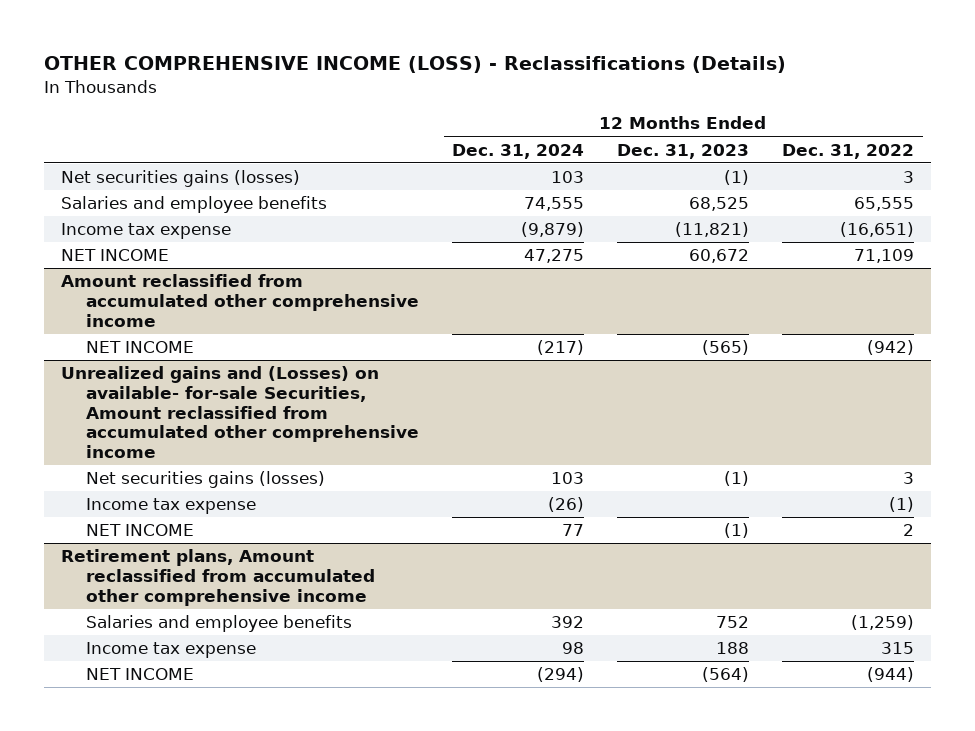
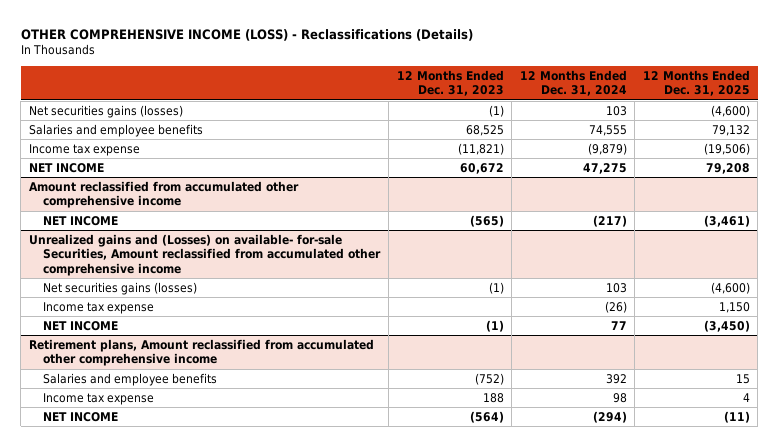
- | 12 Months Ended Dec. 31, 2024 | 12 Months Ended Dec. 31, 2023 | 12 Months Ended Dec. 31, 2022
+ | 12 Months Ended Dec. 31, 2023 | 12 Months Ended Dec. 31, 2024 | 12 Months Ended Dec. 31, 2025
@ Retirement plans, Amount reclassified from accumulated other comprehensive income
- Salaries and employee benefits | 392 | 752 | (1,259)
+ Salaries and employee benefits | (752) | 392 | 15

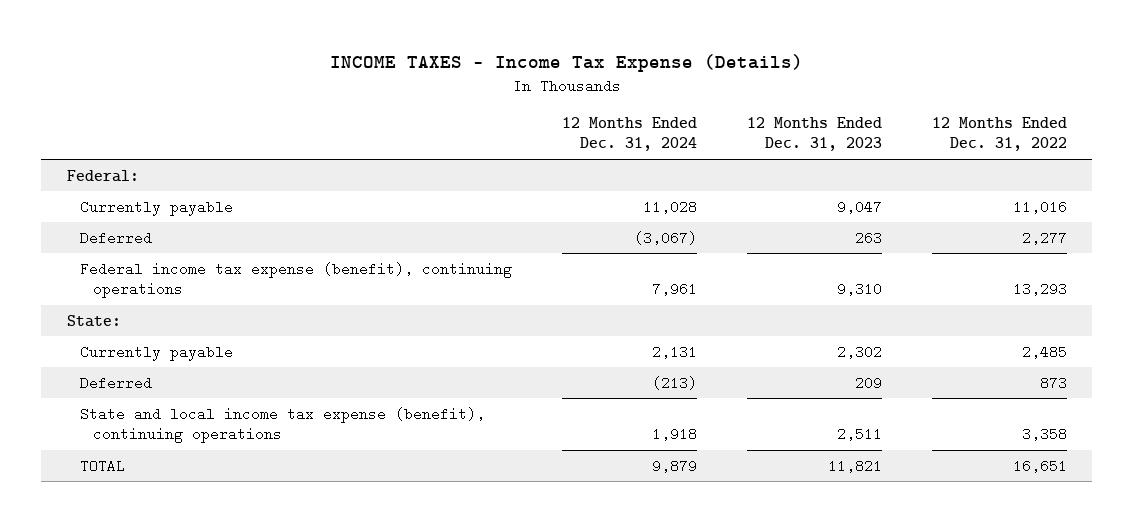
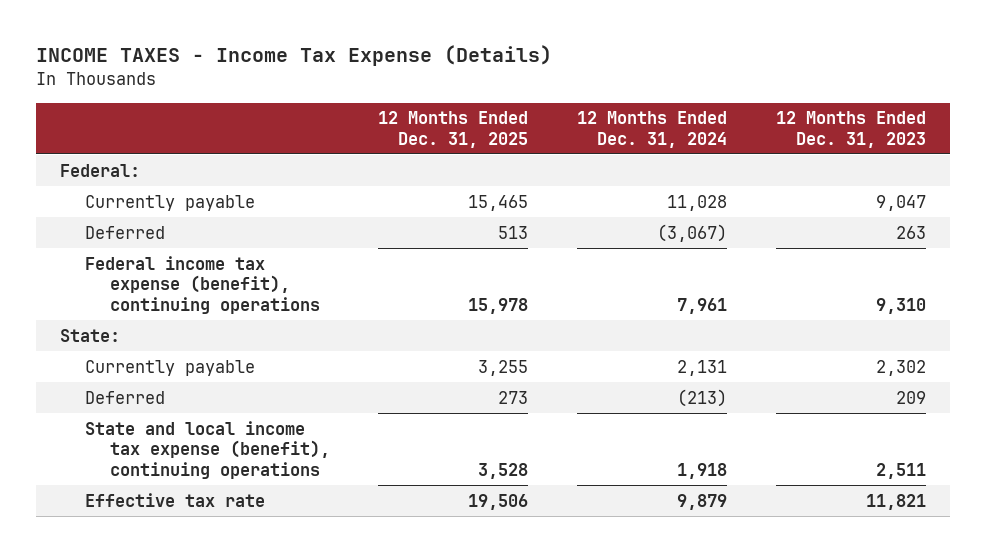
- | 12 Months Ended Dec. 31, 2024 | 12 Months Ended Dec. 31, 2023 | 12 Months Ended Dec. 31, 2022
+ | 12 Months Ended Dec. 31, 2025 | 12 Months Ended Dec. 31, 2024 | 12 Months Ended Dec. 31, 2023
- TOTAL | 9,879 | 11,821 | 16,651
+ Effective tax rate | 19,506 | 9,879 | 11,821

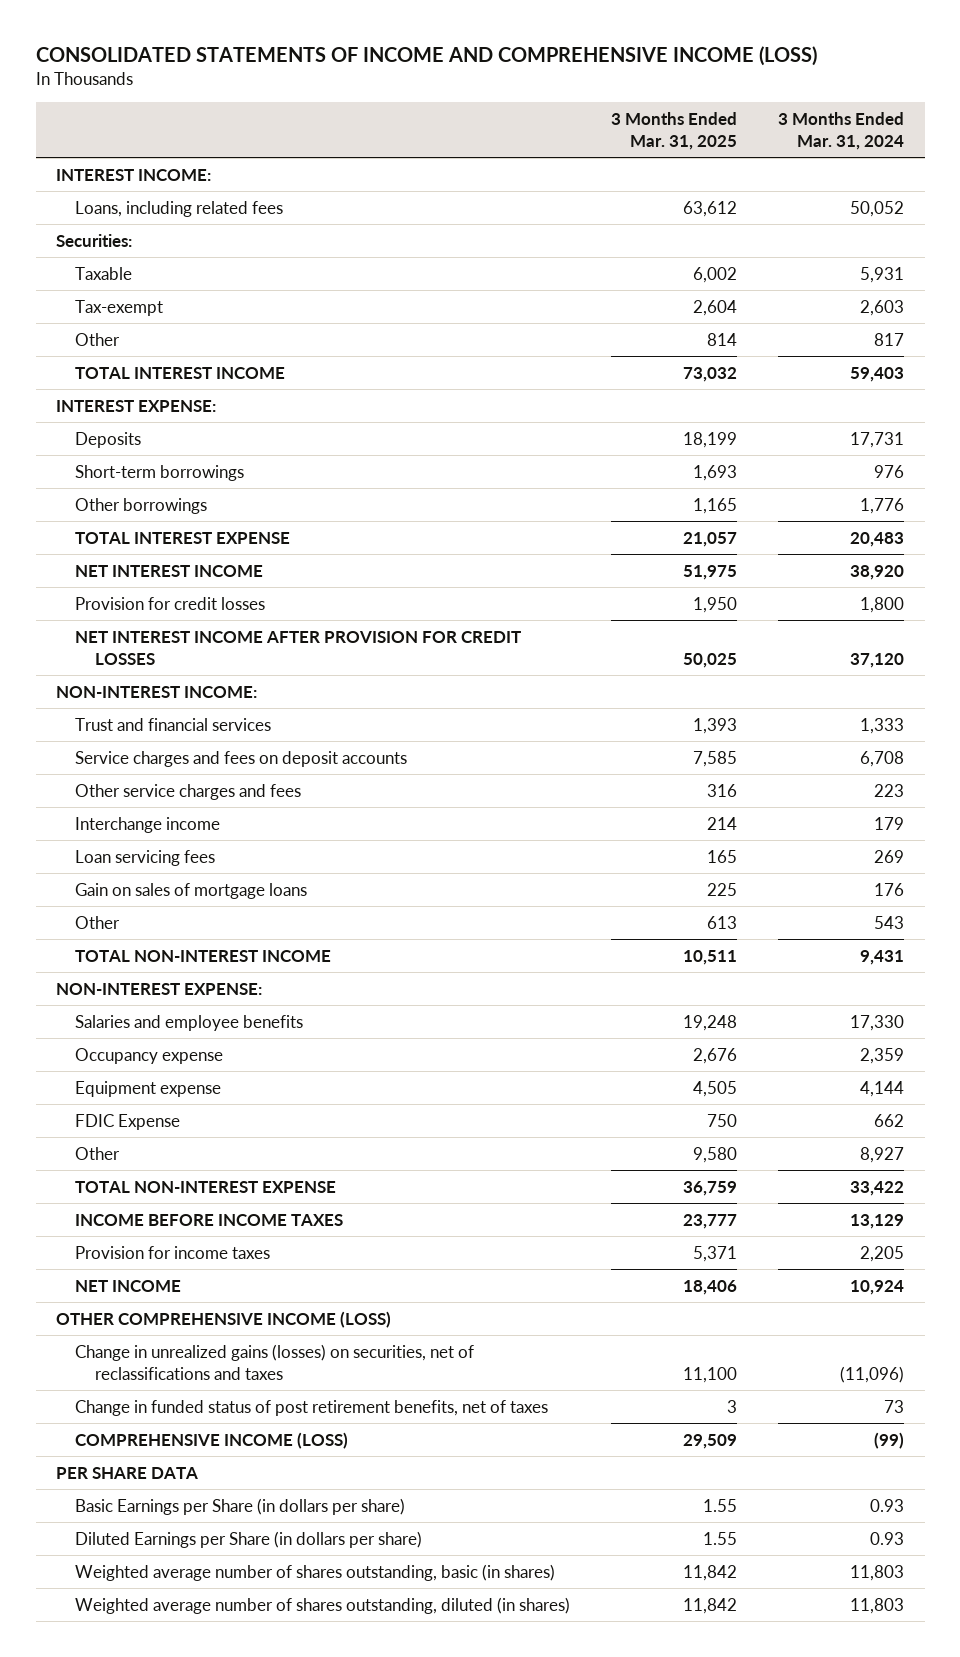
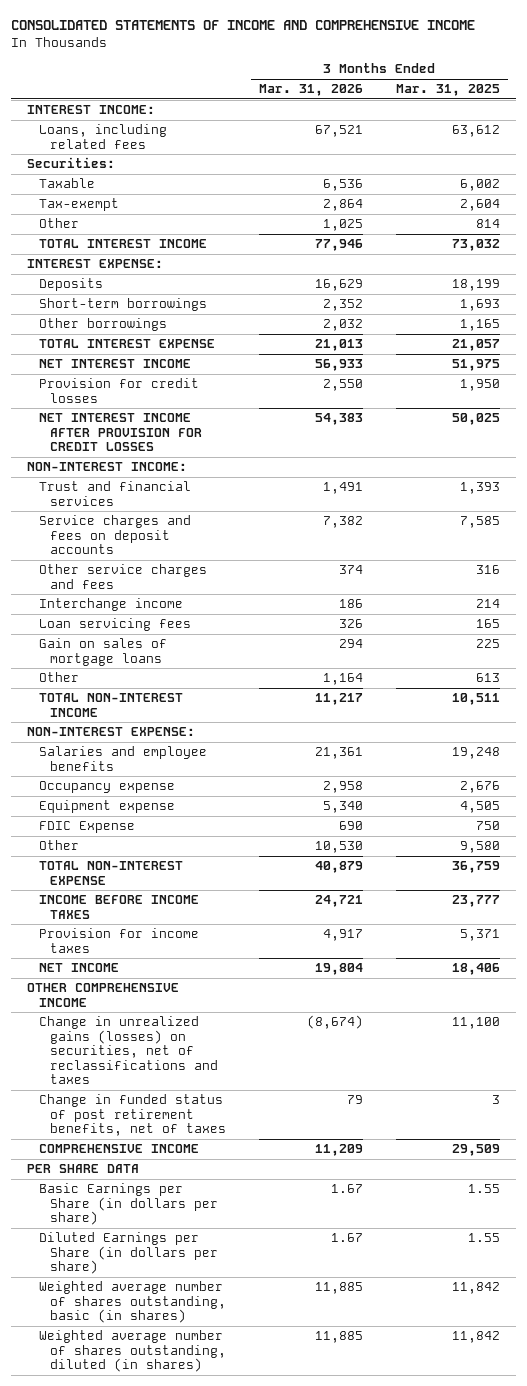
- CONSOLIDATED STATEMENTS OF INCOME AND COMPREHENSIVE INCOME (LOSS)
+ CONSOLIDATED STATEMENTS OF INCOME AND COMPREHENSIVE INCOME
- | 3 Months Ended Mar. 31, 2025 | 3 Months Ended Mar. 31, 2024
+ | 3 Months Ended Mar. 31, 2026 | 3 Months Ended Mar. 31, 2025
- OTHER COMPREHENSIVE INCOME (LOSS)
+ OTHER COMPREHENSIVE INCOME
- COMPREHENSIVE INCOME (LOSS) | 29,509 | (99)
+ COMPREHENSIVE INCOME | 11,209 | 29,509

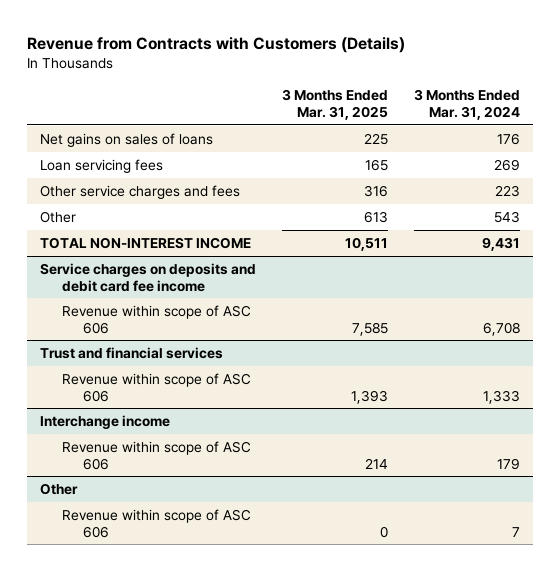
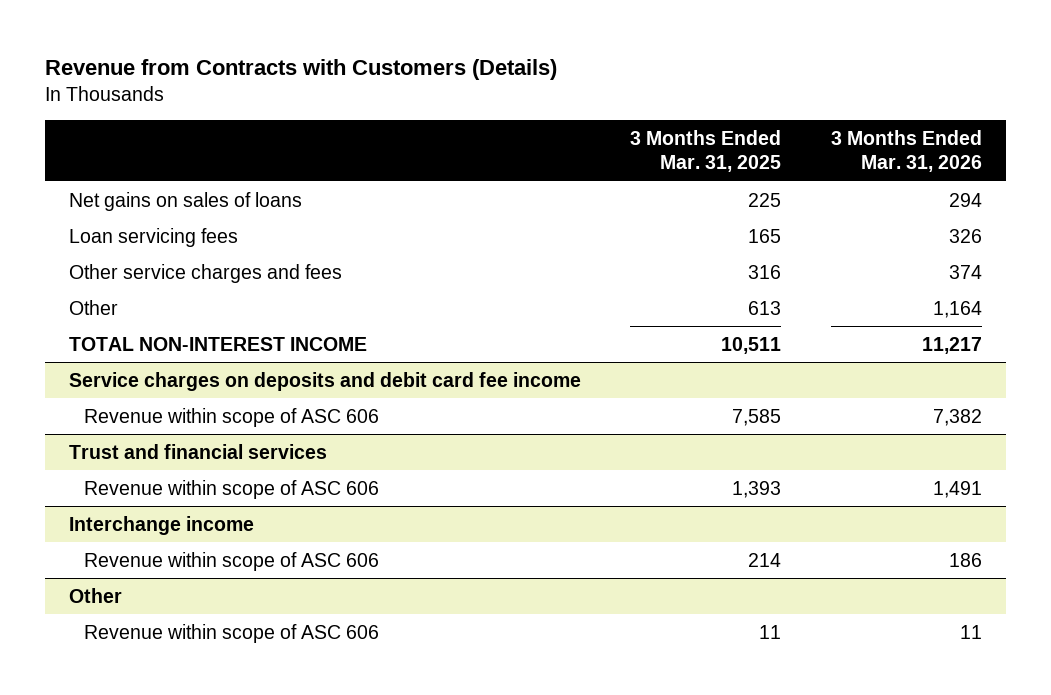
- | 3 Months Ended Mar. 31, 2025 | 3 Months Ended Mar. 31, 2024
+ | 3 Months Ended Mar. 31, 2025 | 3 Months Ended Mar. 31, 2026
@ Other
- Revenue within scope of ASC 606 | 0 | 7
+ Revenue within scope of ASC 606 | 11 | 11

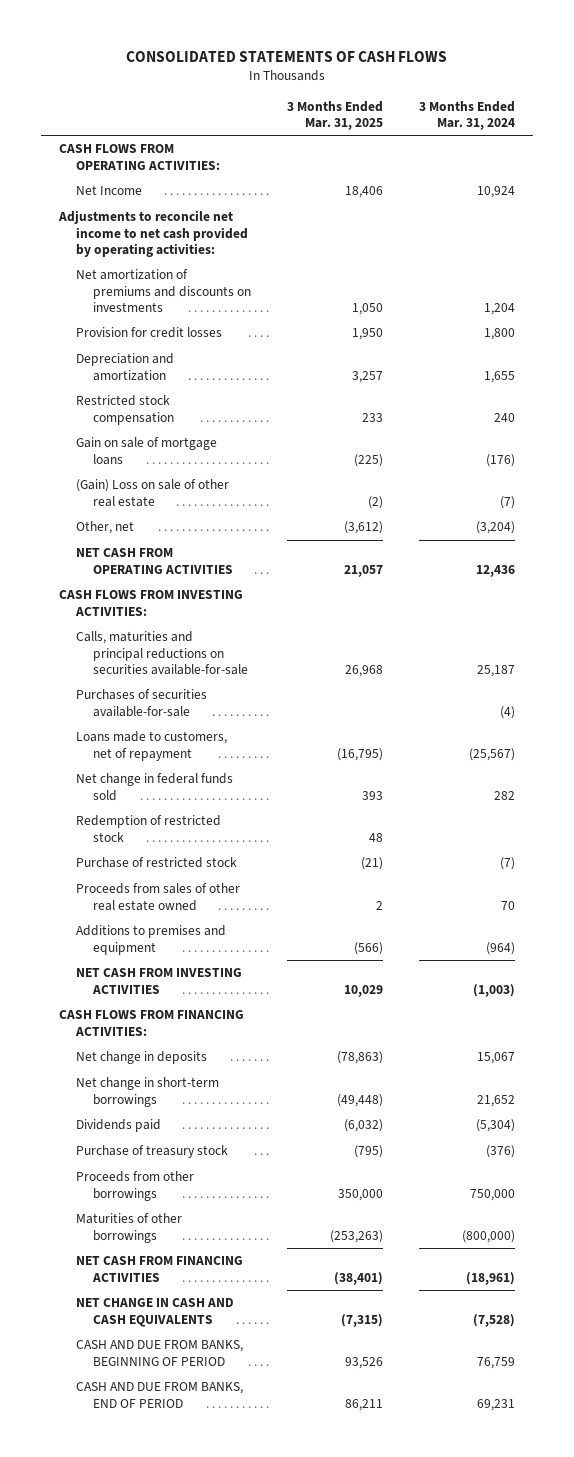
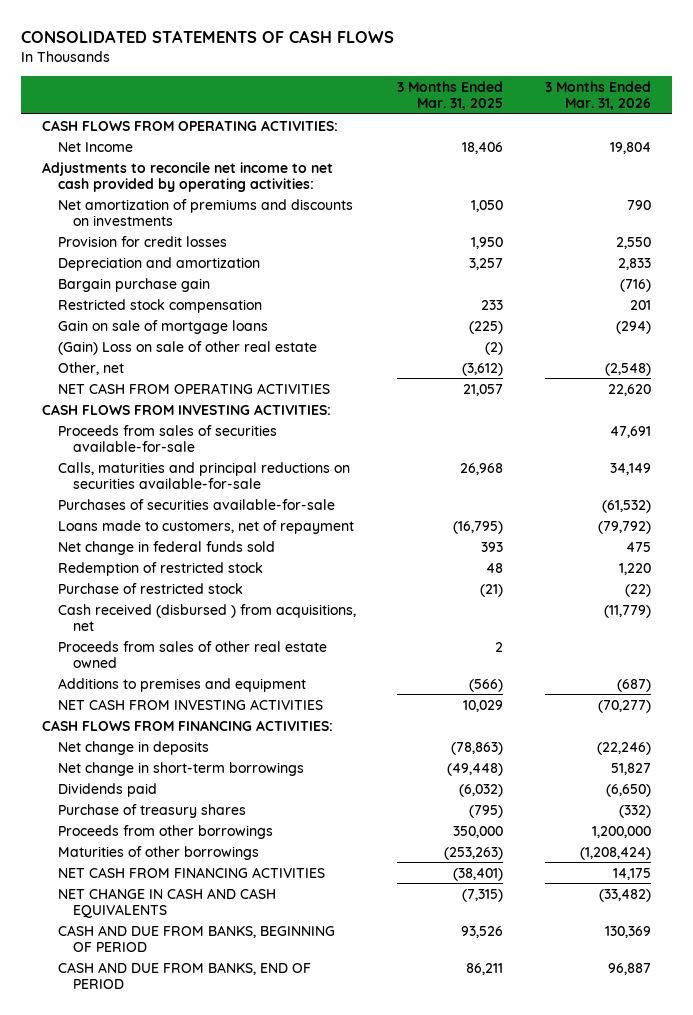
- | 3 Months Ended Mar. 31, 2025 | 3 Months Ended Mar. 31, 2024
+ | 3 Months Ended Mar. 31, 2025 | 3 Months Ended Mar. 31, 2026
+ Bargain purchase gain | | (716)
+ Proceeds from sales of securities available-for-sale | | 47,691
+ Cash received (disbursed ) from acquisitions, net | | (11,779)
- Purchase of treasury stock | (795) | (376)
+ Purchase of treasury shares | (795) | (332)

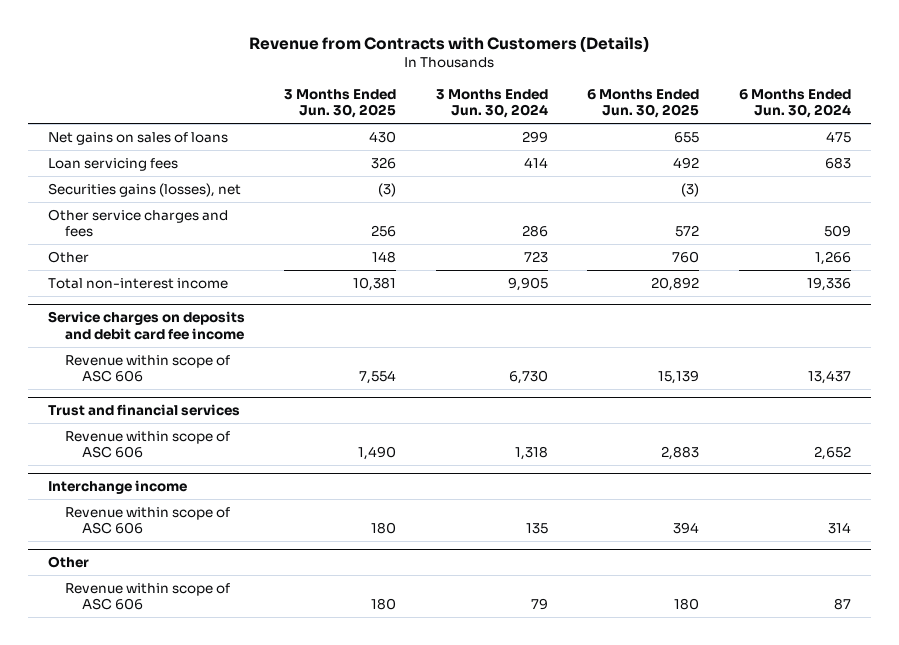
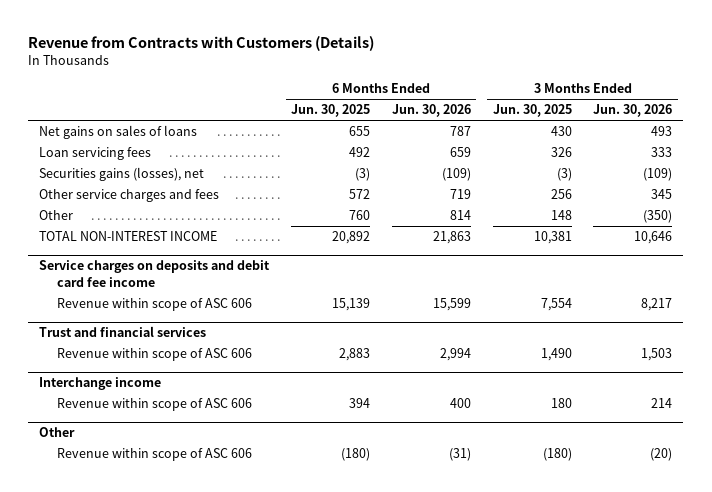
- | 3 Months Ended Jun. 30, 2025 | 3 Months Ended Jun. 30, 2024 | 6 Months Ended Jun. 30, 2025 | 6 Months Ended Jun. 30, 2024
+ | 6 Months Ended Jun. 30, 2025 | 6 Months Ended Jun. 30, 2026 | 3 Months Ended Jun. 30, 2025 | 3 Months Ended Jun. 30, 2026
- Total non-interest income | 10,381 | 9,905 | 20,892 | 19,336
+ TOTAL NON-INTEREST INCOME | 20,892 | 21,863 | 10,381 | 10,646
@ Other
- Revenue within scope of ASC 606 | 180 | 79 | 180 | 87
+ Revenue within scope of ASC 606 | (180) | (31) | (180) | (20)

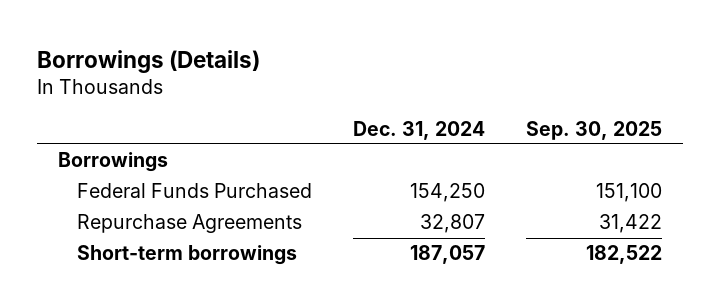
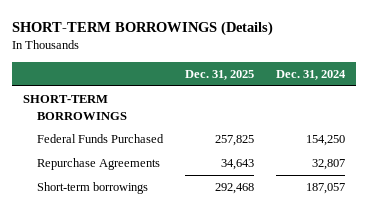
- Borrowings (Details)
+ SHORT-TERM BORROWINGS (Details)
- | Dec. 31, 2024 | Sep. 30, 2025
+ | Dec. 31, 2025 | Dec. 31, 2024
- Borrowings
+ SHORT-TERM BORROWINGS

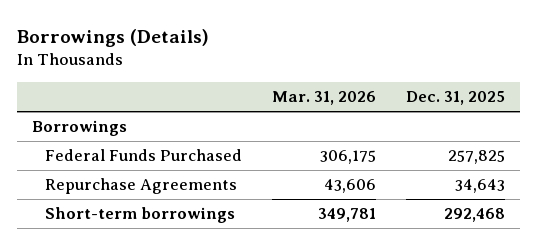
- SHORT-TERM BORROWINGS (Details)
+ Borrowings (Details)
- | Dec. 31, 2025 | Dec. 31, 2024
+ | Mar. 31, 2026 | Dec. 31, 2025
- SHORT-TERM BORROWINGS
+ Borrowings

